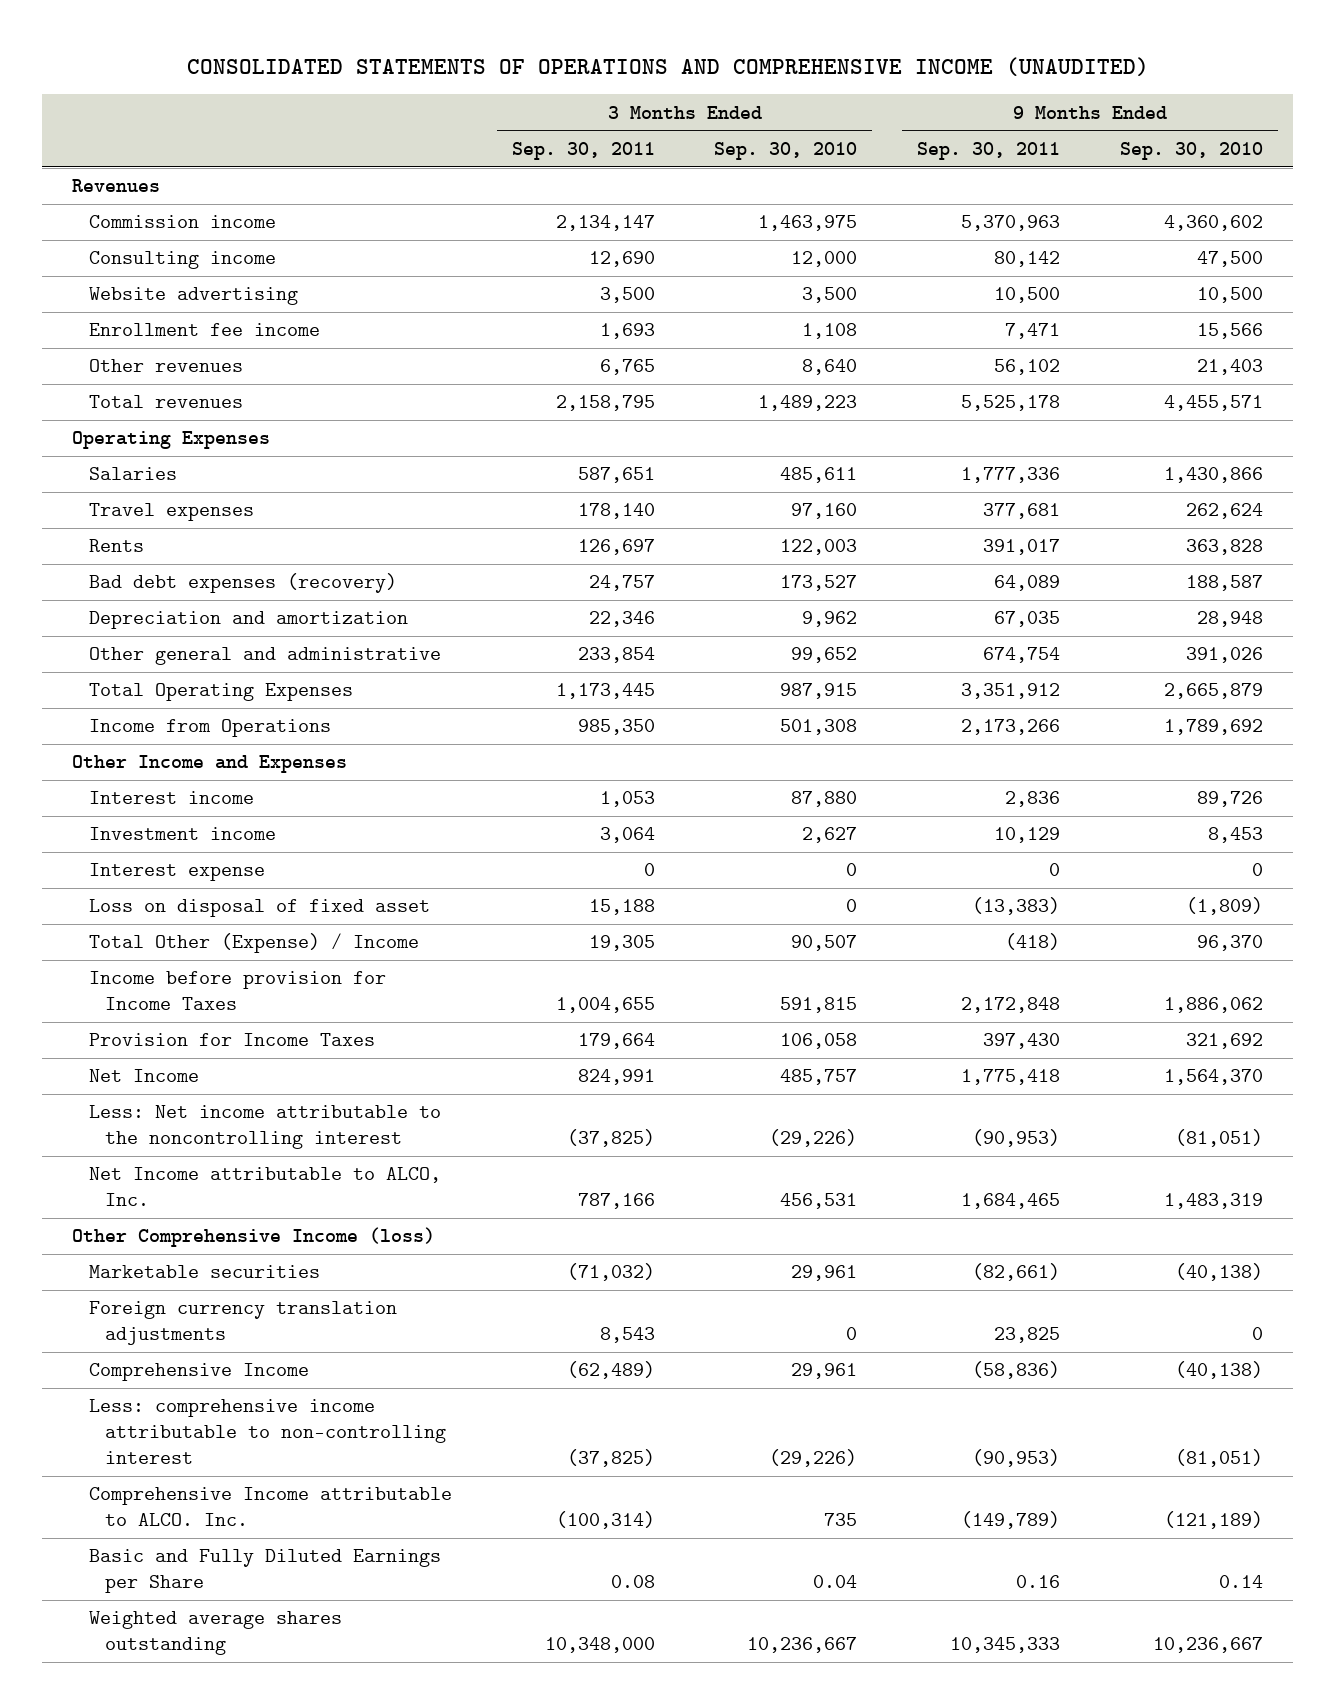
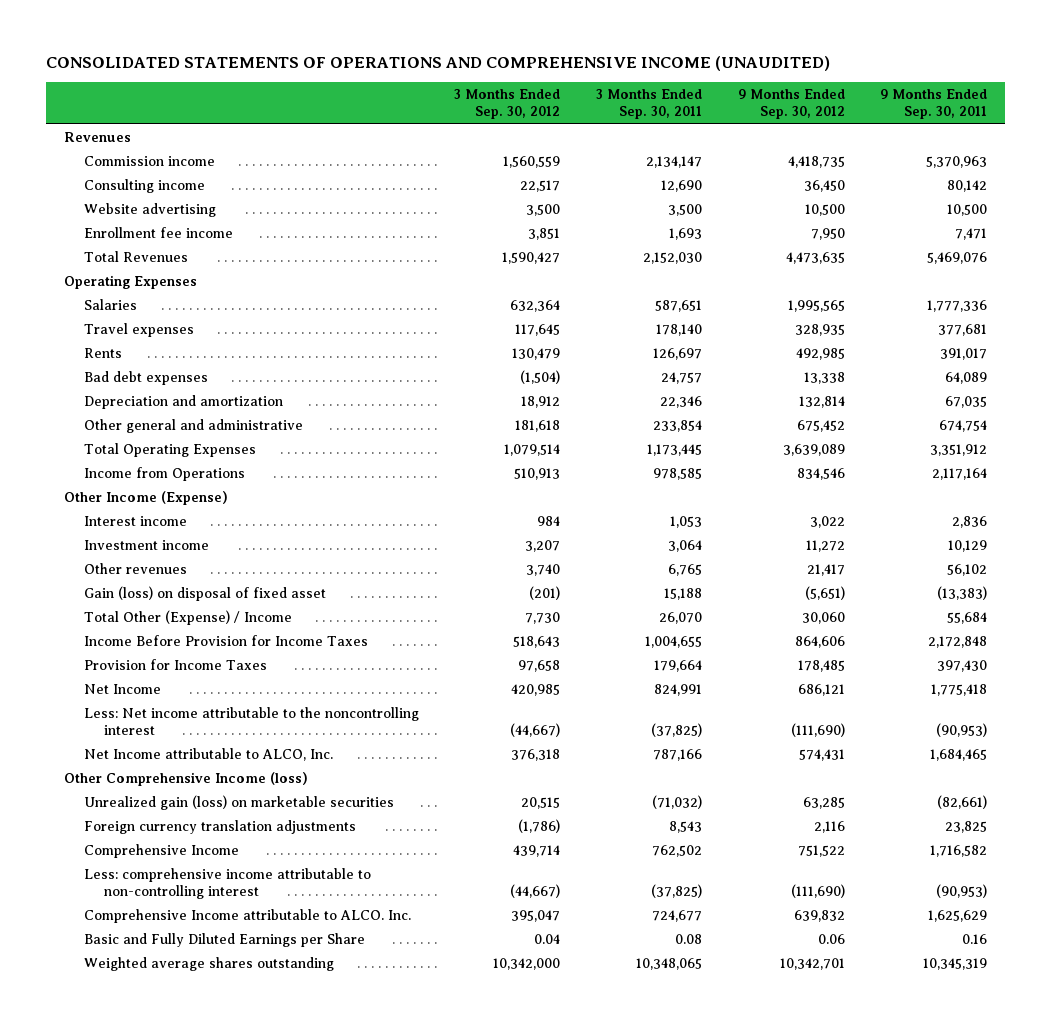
- | 3 Months Ended Sep. 30, 2011 | 3 Months Ended Sep. 30, 2010 | 9 Months Ended Sep. 30, 2011 | 9 Months Ended Sep. 30, 2010
+ | 3 Months Ended Sep. 30, 2012 | 3 Months Ended Sep. 30, 2011 | 9 Months Ended Sep. 30, 2012 | 9 Months Ended Sep. 30, 2011
- Total revenues | 2,158,795 | 1,489,223 | 5,525,178 | 4,455,571
+ Total Revenues | 1,590,427 | 2,152,030 | 4,473,635 | 5,469,076
- Bad debt expenses (recovery) | 24,757 | 173,527 | 64,089 | 188,587
+ Bad debt expenses | (1,504) | 24,757 | 13,338 | 64,089
- Income from Operations | 985,350 | 501,308 | 2,173,266 | 1,789,692
- Other Income and Expenses
+ Income from Operations | 510,913 | 978,585 | 834,546 | 2,117,164
+ Other Income (Expense)
- Interest expense | 0 | 0 | 0 | 0
- Loss on disposal of fixed asset | 15,188 | 0 | (13,383) | (1,809)
- Total Other (Expense) / Income | 19,305 | 90,507 | (418) | 96,370
- Income before provision for Income Taxes | 1,004,655 | 591,815 | 2,172,848 | 1,886,062
moved down: Other revenues | 3,740 | 6,765 | 21,417 | 56,102
+ Gain (loss) on disposal of fixed asset | (201) | 15,188 | (5,651) | (13,383)
+ Total Other (Expense) / Income | 7,730 | 26,070 | 30,060 | 55,684
+ Income Before Provision for Income Taxes | 518,643 | 1,004,655 | 864,606 | 2,172,848
- Marketable securities | (71,032) | 29,961 | (82,661) | (40,138)
+ Unrealized gain (loss) on marketable securities | 20,515 | (71,032) | 63,285 | (82,661)
- Comprehensive Income | (62,489) | 29,961 | (58,836) | (40,138)
+ Comprehensive Income | 439,714 | 762,502 | 751,522 | 1,716,582
- Comprehensive Income attributable to ALCO. Inc. | (100,314) | 735 | (149,789) | (121,189)
+ Comprehensive Income attributable to ALCO. Inc. | 395,047 | 724,677 | 639,832 | 1,625,629
- Weighted average shares outstanding | 10,348,000 | 10,236,667 | 10,345,333 | 10,236,667
+ Weighted average shares outstanding | 10,342,000 | 10,348,065 | 10,342,701 | 10,345,319

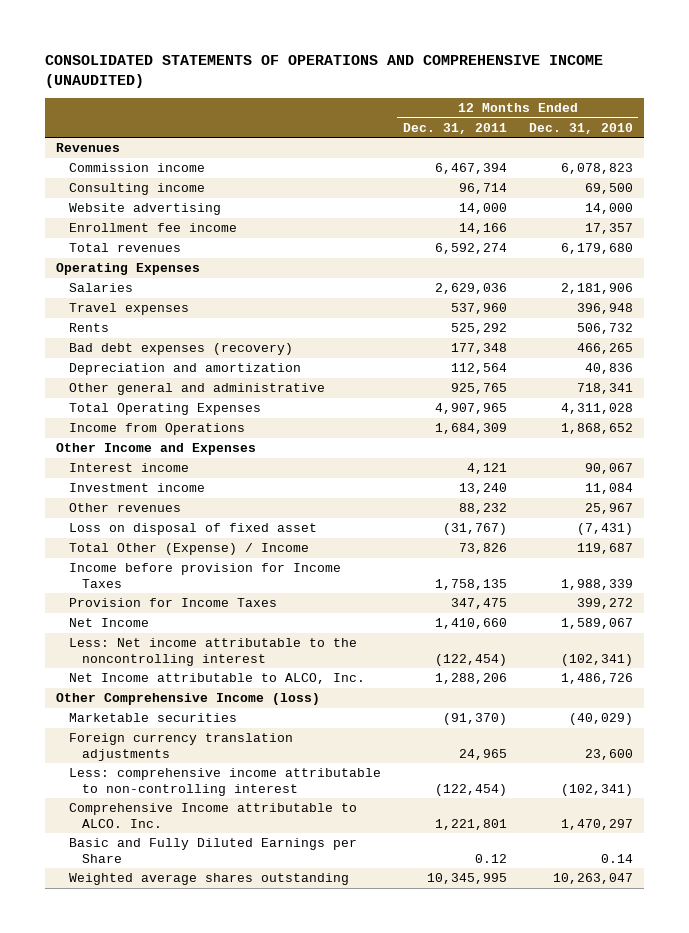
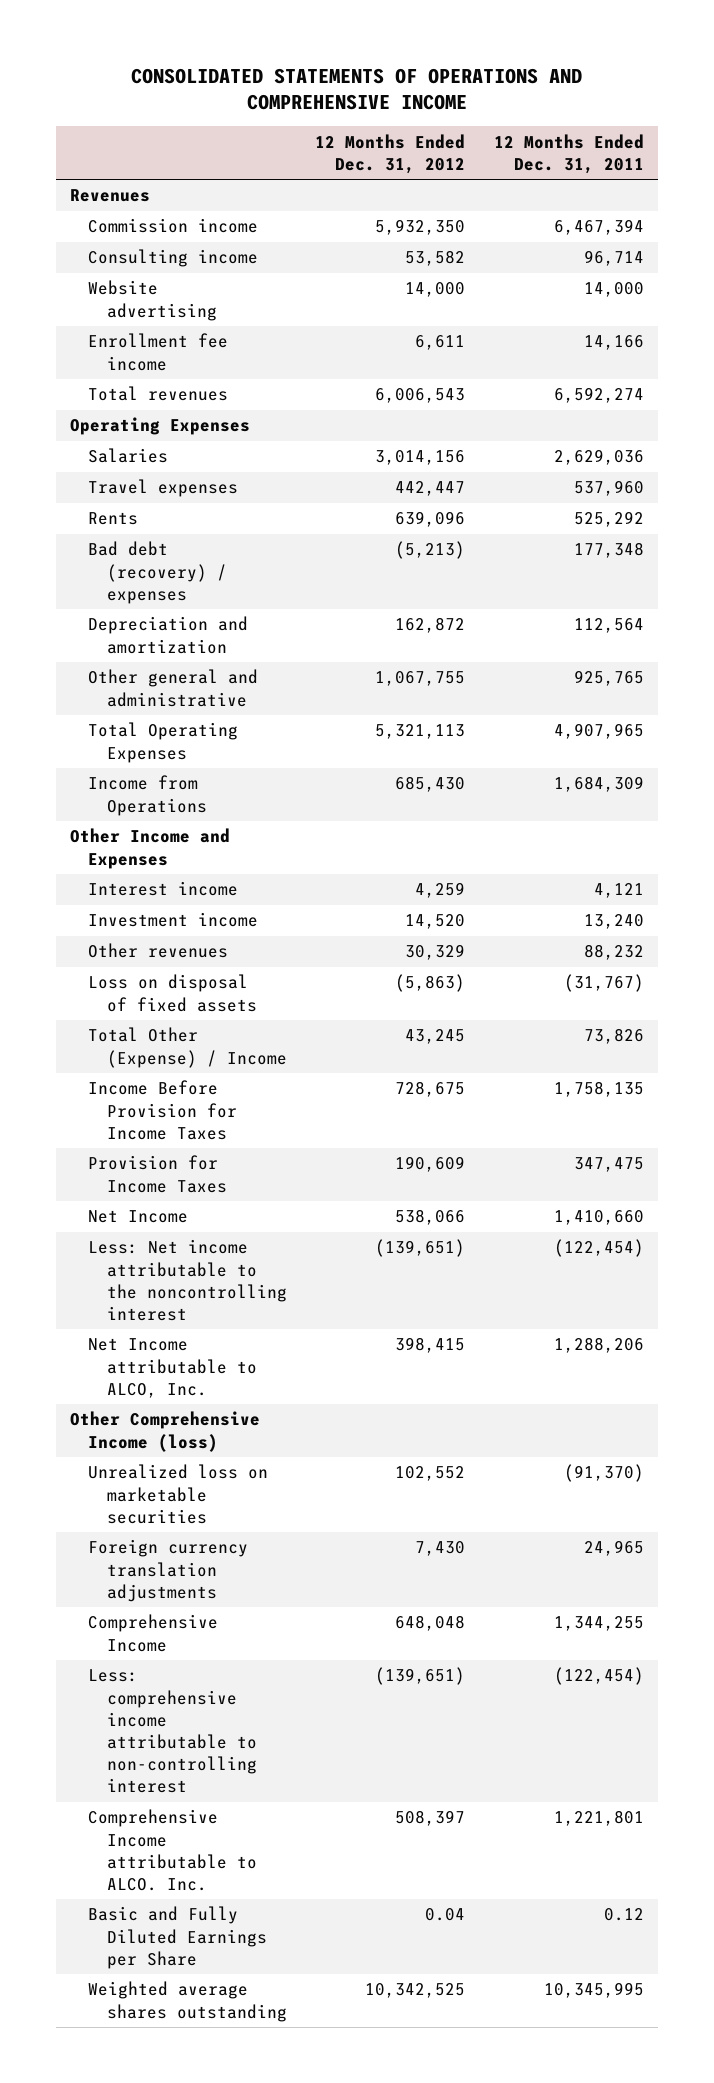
- CONSOLIDATED STATEMENTS OF OPERATIONS AND COMPREHENSIVE INCOME (UNAUDITED)
+ CONSOLIDATED STATEMENTS OF OPERATIONS AND COMPREHENSIVE INCOME
- | 12 Months Ended Dec. 31, 2011 | 12 Months Ended Dec. 31, 2010
+ | 12 Months Ended Dec. 31, 2012 | 12 Months Ended Dec. 31, 2011
- Bad debt expenses (recovery) | 177,348 | 466,265
+ Bad debt (recovery) / expenses | (5,213) | 177,348
- Loss on disposal of fixed asset | (31,767) | (7,431)
+ Loss on disposal of fixed assets | (5,863) | (31,767)
- Income before provision for Income Taxes | 1,758,135 | 1,988,339
+ Income Before Provision for Income Taxes | 728,675 | 1,758,135
- Marketable securities | (91,370) | (40,029)
+ Unrealized loss on marketable securities | 102,552 | (91,370)
+ Comprehensive Income | 648,048 | 1,344,255

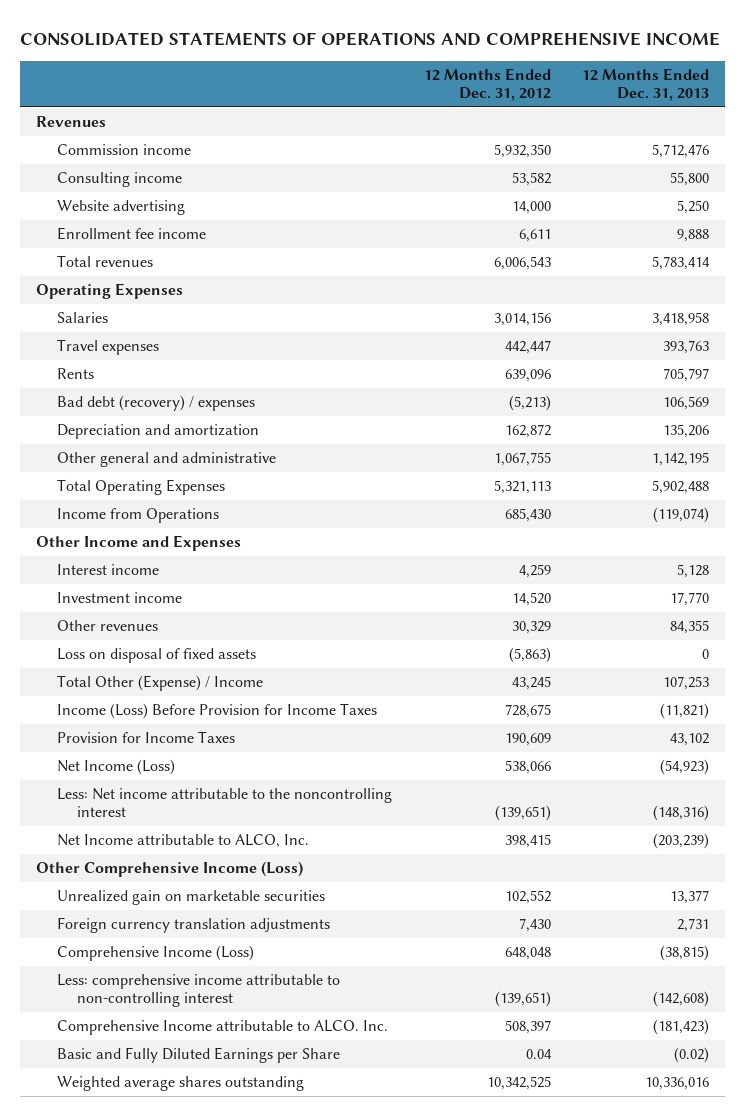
- | 12 Months Ended Dec. 31, 2012 | 12 Months Ended Dec. 31, 2011
+ | 12 Months Ended Dec. 31, 2012 | 12 Months Ended Dec. 31, 2013
- Income Before Provision for Income Taxes | 728,675 | 1,758,135
+ Income (Loss) Before Provision for Income Taxes | 728,675 | (11,821)
- Net Income | 538,066 | 1,410,660
+ Net Income (Loss) | 538,066 | (54,923)
- Other Comprehensive Income (loss)
- Unrealized loss on marketable securities | 102,552 | (91,370)
+ Other Comprehensive Income (Loss)
+ Unrealized gain on marketable securities | 102,552 | 13,377
- Comprehensive Income | 648,048 | 1,344,255
+ Comprehensive Income (Loss) | 648,048 | (38,815)

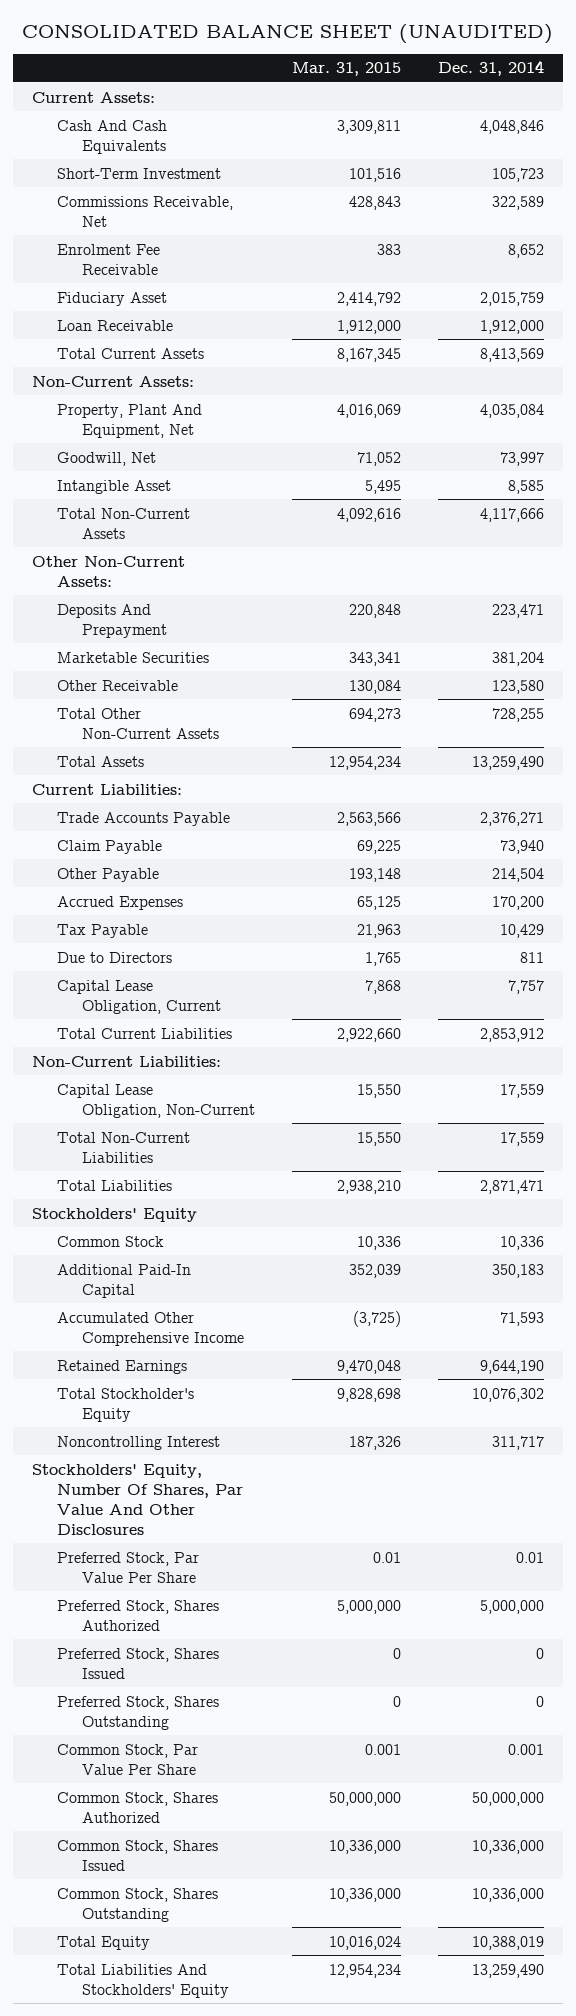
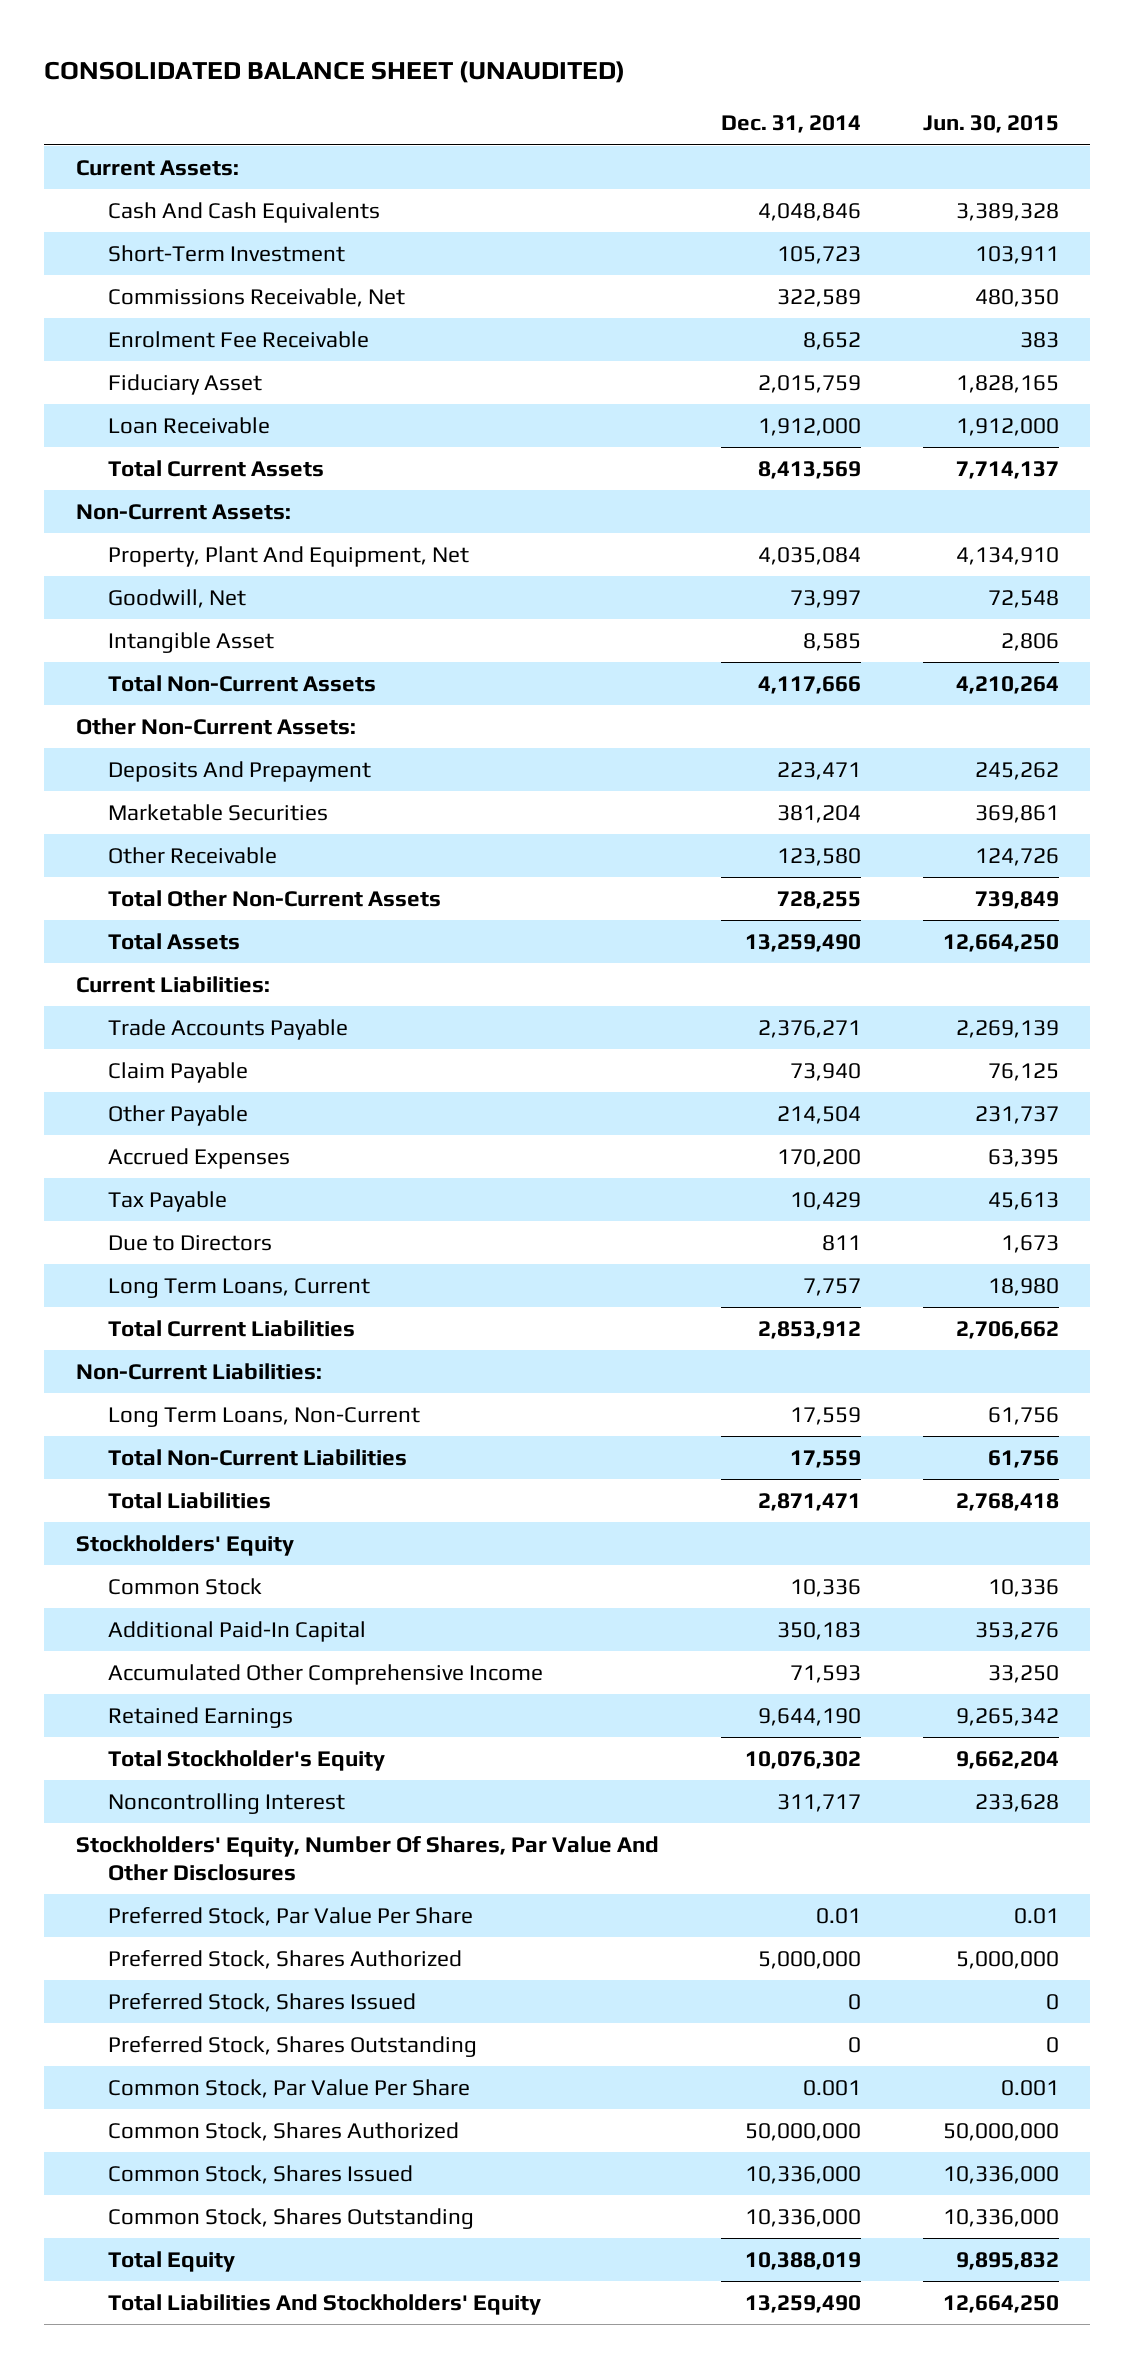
- | Mar. 31, 2015 | Dec. 31, 2014
+ | Dec. 31, 2014 | Jun. 30, 2015
- Capital Lease Obligation, Current | 7,868 | 7,757
+ Long Term Loans, Current | 7,757 | 18,980
- Capital Lease Obligation, Non-Current | 15,550 | 17,559
+ Long Term Loans, Non-Current | 17,559 | 61,756

